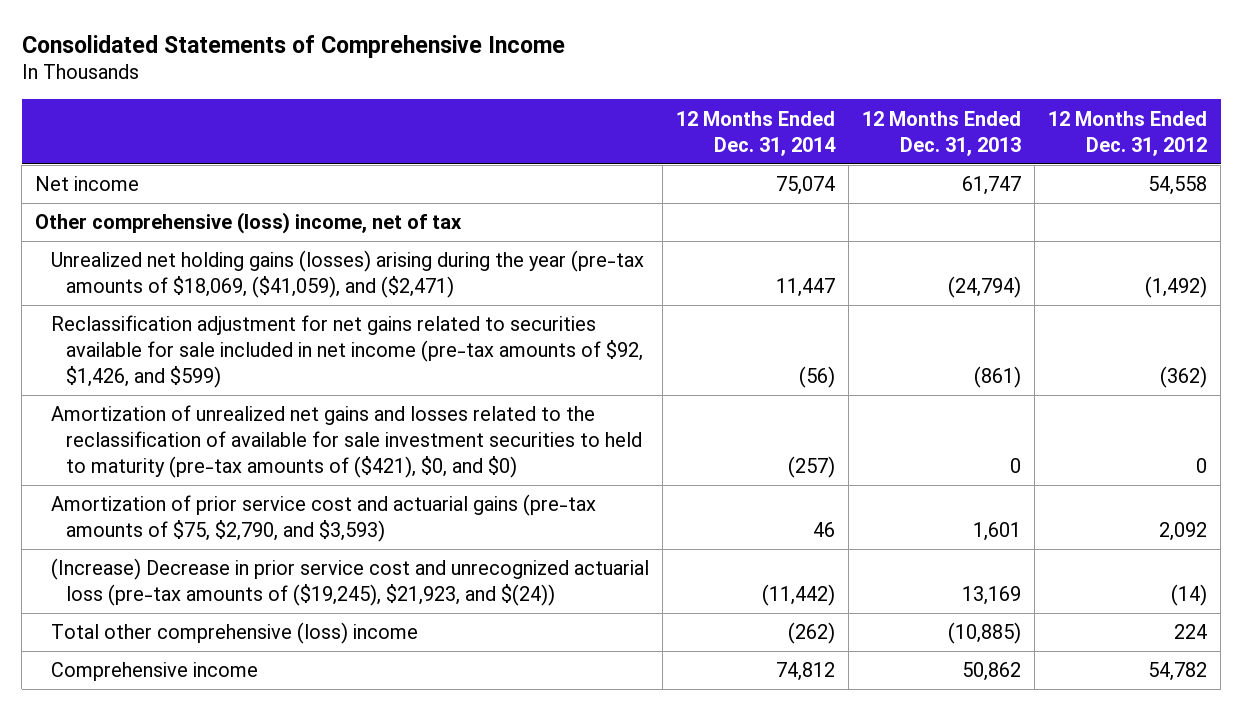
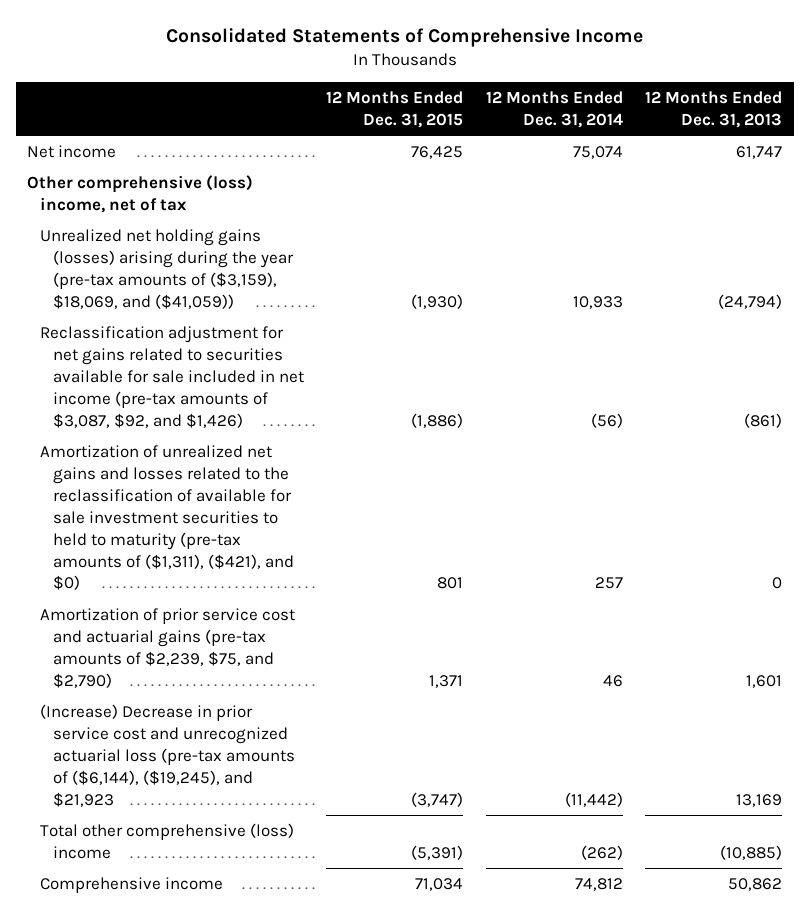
- | 12 Months Ended Dec. 31, 2014 | 12 Months Ended Dec. 31, 2013 | 12 Months Ended Dec. 31, 2012
+ | 12 Months Ended Dec. 31, 2015 | 12 Months Ended Dec. 31, 2014 | 12 Months Ended Dec. 31, 2013
- Unrealized net holding gains (losses) arising during the year (pre-tax amounts of $18,069, ($41,059), and ($2,471) | 11,447 | (24,794) | (1,492)
- Reclassification adjustment for net gains related to securities available for sale included in net income (pre-tax amounts of $92, $1,426, and $599) | (56) | (861) | (362)
- Amortization of unrealized net gains and losses related to the reclassification of available for sale investment securities to held to maturity (pre-tax amounts of ($421), $0, and $0) | (257) | 0 | 0
- Amortization of prior service cost and actuarial gains (pre-tax amounts of $75, $2,790, and $3,593) | 46 | 1,601 | 2,092
- (Increase) Decrease in prior service cost and unrecognized actuarial loss (pre-tax amounts of ($19,245), $21,923, and $(24)) | (11,442) | 13,169 | (14)
+ Unrealized net holding gains (losses) arising during the year (pre-tax amounts of ($3,159), $18,069, and ($41,059)) | (1,930) | 10,933 | (24,794)
+ Reclassification adjustment for net gains related to securities available for sale included in net income (pre-tax amounts of $3,087, $92, and $1,426) | (1,886) | (56) | (861)
+ Amortization of unrealized net gains and losses related to the reclassification of available for sale investment securities to held to maturity (pre-tax amounts of ($1,311), ($421), and $0) | 801 | 257 | 0
+ Amortization of prior service cost and actuarial gains (pre-tax amounts of $2,239, $75, and $2,790) | 1,371 | 46 | 1,601
+ (Increase) Decrease in prior service cost and unrecognized actuarial loss (pre-tax amounts of ($6,144), ($19,245), and $21,923 | (3,747) | (11,442) | 13,169

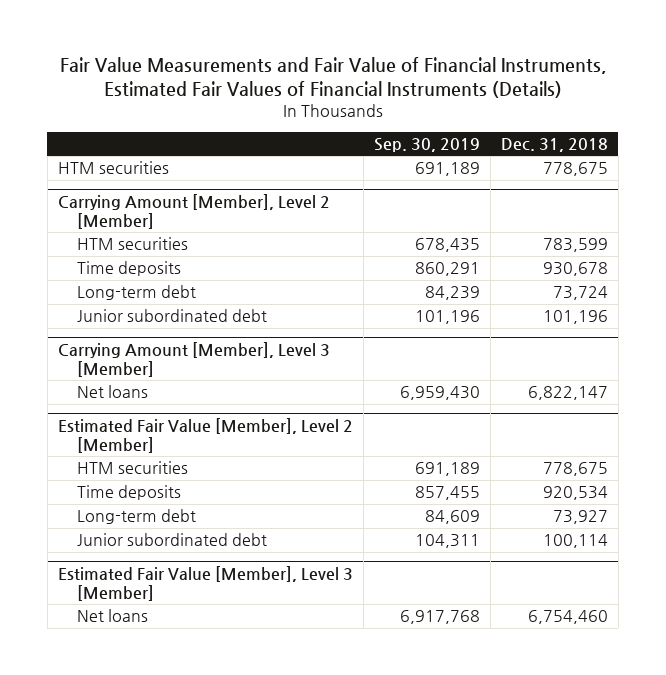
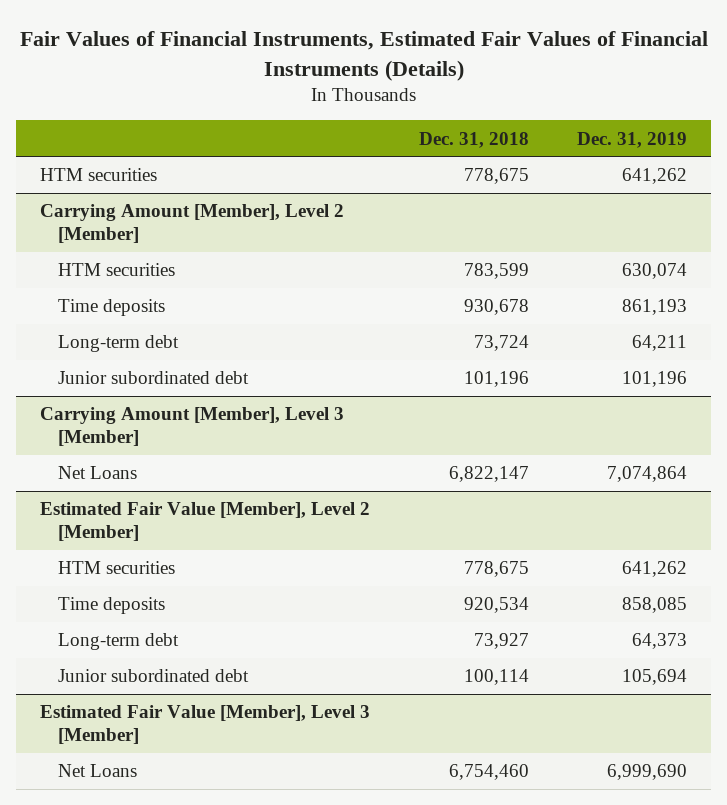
- Fair Value Measurements and Fair Value of Financial Instruments, Estimated Fair Values of Financial Instruments (Details)
+ Fair Values of Financial Instruments, Estimated Fair Values of Financial Instruments (Details)
- | Sep. 30, 2019 | Dec. 31, 2018
+ | Dec. 31, 2018 | Dec. 31, 2019
@ Carrying Amount [Member], Level 3 [Member]
- Net loans | 6,959,430 | 6,822,147
+ Net Loans | 6,822,147 | 7,074,864
@ Estimated Fair Value [Member], Level 3 [Member]
- Net loans | 6,917,768 | 6,754,460
+ Net Loans | 6,754,460 | 6,999,690

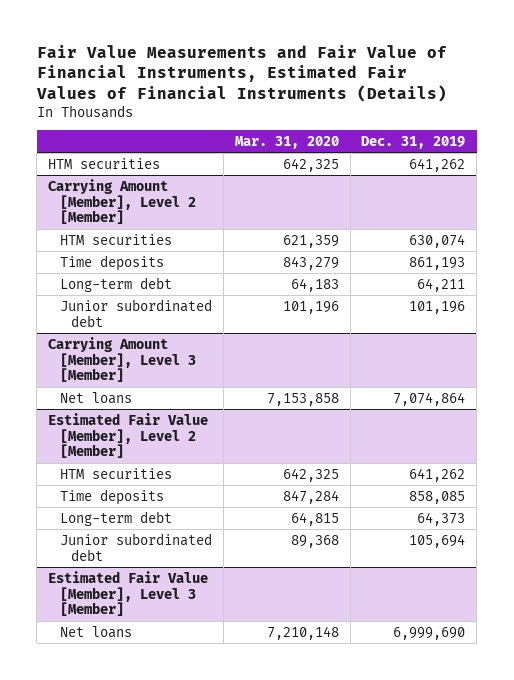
- Fair Values of Financial Instruments, Estimated Fair Values of Financial Instruments (Details)
+ Fair Value Measurements and Fair Value of Financial Instruments, Estimated Fair Values of Financial Instruments (Details)
- | Dec. 31, 2018 | Dec. 31, 2019
+ | Mar. 31, 2020 | Dec. 31, 2019
@ Carrying Amount [Member], Level 3 [Member]
- Net Loans | 6,822,147 | 7,074,864
+ Net loans | 7,153,858 | 7,074,864
@ Estimated Fair Value [Member], Level 3 [Member]
- Net Loans | 6,754,460 | 6,999,690
+ Net loans | 7,210,148 | 6,999,690

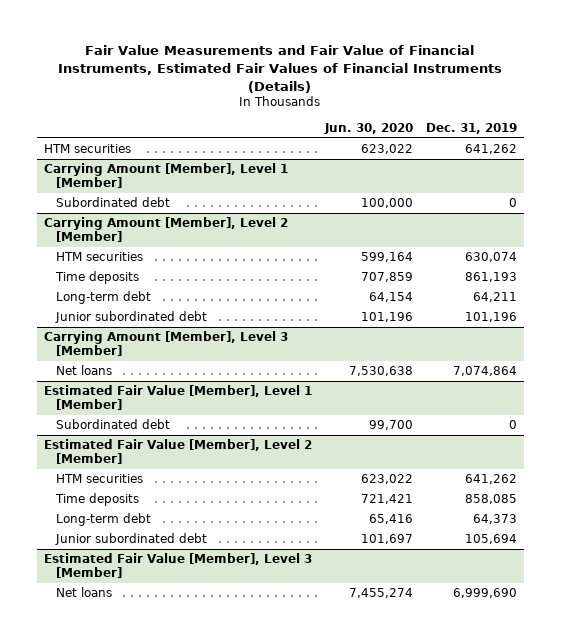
- | Mar. 31, 2020 | Dec. 31, 2019
+ | Jun. 30, 2020 | Dec. 31, 2019
+ Carrying Amount [Member], Level 1 [Member]
+ Subordinated debt | 100,000 | 0
+ Estimated Fair Value [Member], Level 1 [Member]
+ Subordinated debt | 99,700 | 0

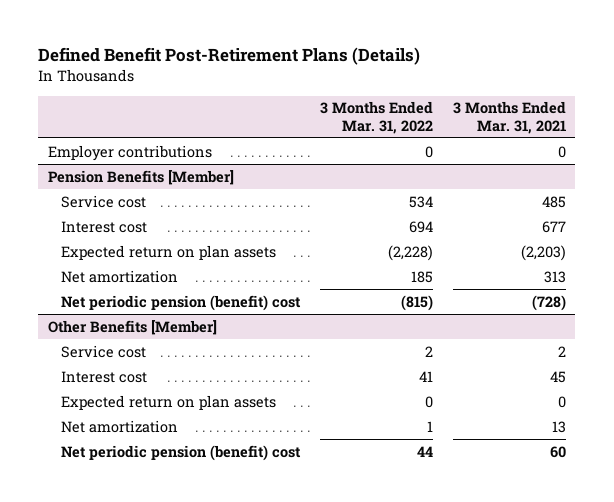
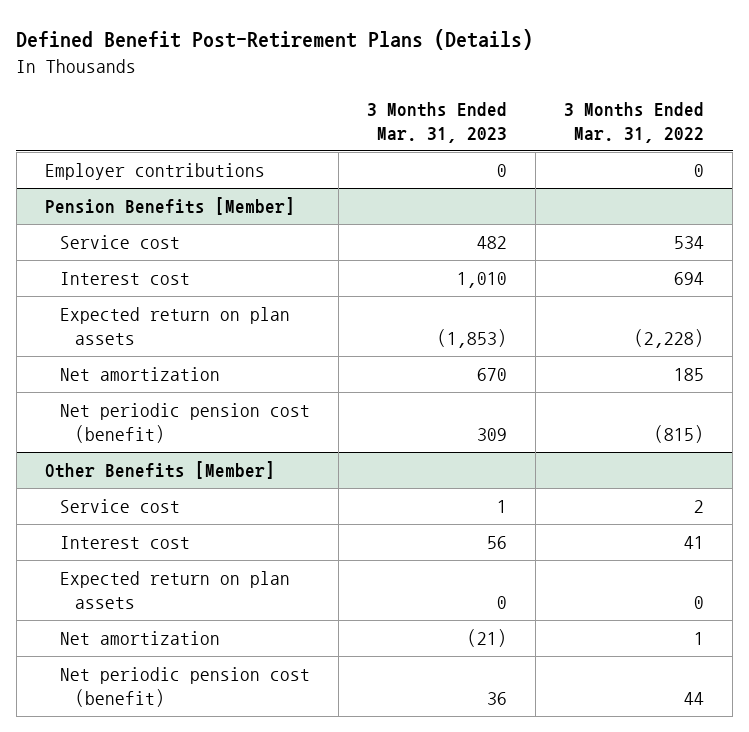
- | 3 Months Ended Mar. 31, 2022 | 3 Months Ended Mar. 31, 2021
+ | 3 Months Ended Mar. 31, 2023 | 3 Months Ended Mar. 31, 2022
@ Pension Benefits [Member]
- Net periodic pension (benefit) cost | (815) | (728)
+ Net periodic pension cost (benefit) | 309 | (815)
@ Other Benefits [Member]
- Net periodic pension (benefit) cost | 44 | 60
+ Net periodic pension cost (benefit) | 36 | 44

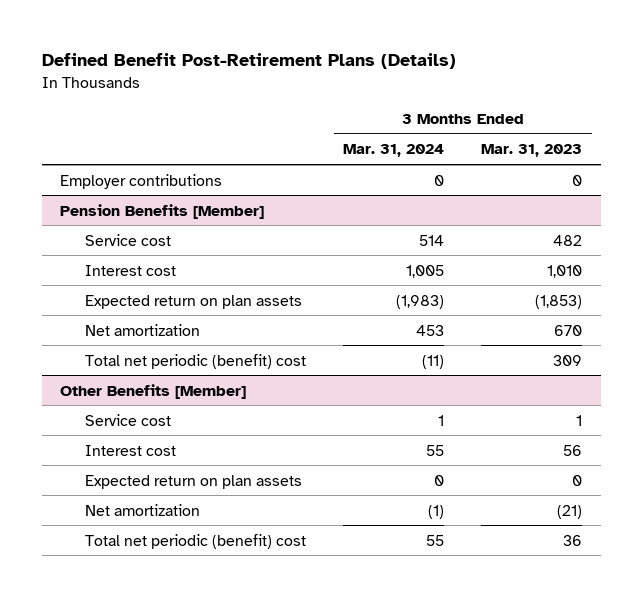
- | 3 Months Ended Mar. 31, 2023 | 3 Months Ended Mar. 31, 2022
+ | 3 Months Ended Mar. 31, 2024 | 3 Months Ended Mar. 31, 2023
@ Pension Benefits [Member]
- Net periodic pension cost (benefit) | 309 | (815)
+ Total net periodic (benefit) cost | (11) | 309
@ Other Benefits [Member]
- Net periodic pension cost (benefit) | 36 | 44
+ Total net periodic (benefit) cost | 55 | 36

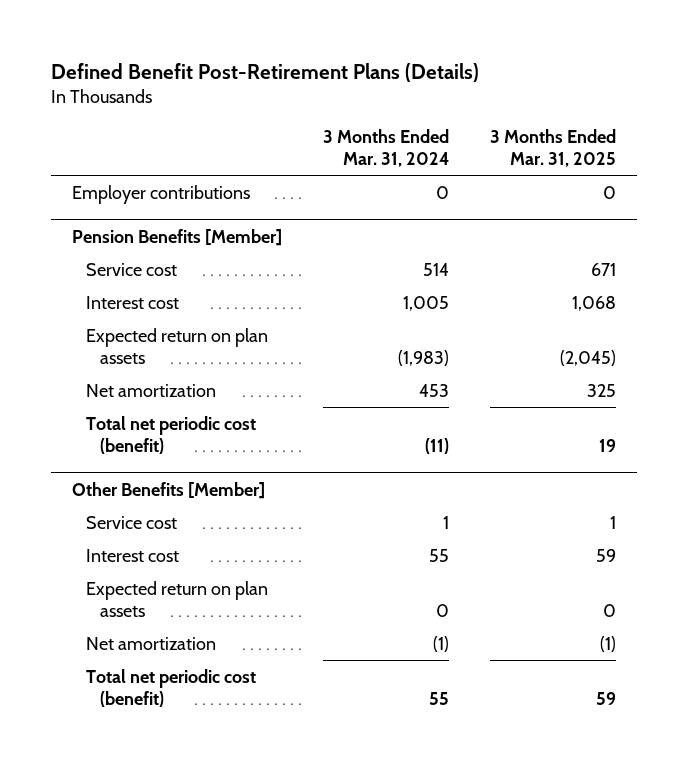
- | 3 Months Ended Mar. 31, 2024 | 3 Months Ended Mar. 31, 2023
+ | 3 Months Ended Mar. 31, 2024 | 3 Months Ended Mar. 31, 2025
@ Pension Benefits [Member]
- Total net periodic (benefit) cost | (11) | 309
+ Total net periodic cost (benefit) | (11) | 19
@ Other Benefits [Member]
- Total net periodic (benefit) cost | 55 | 36
+ Total net periodic cost (benefit) | 55 | 59

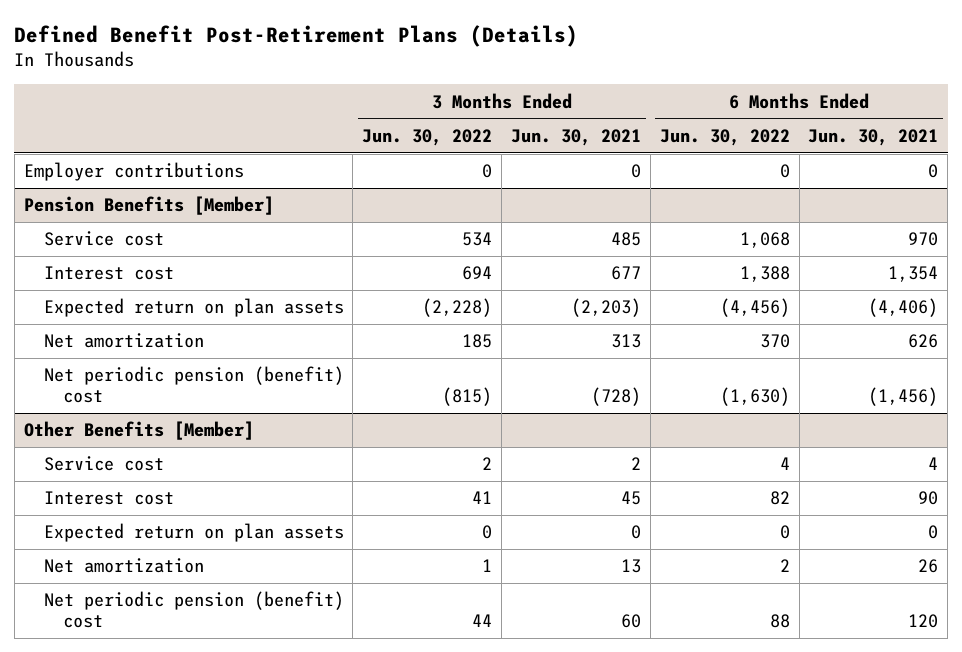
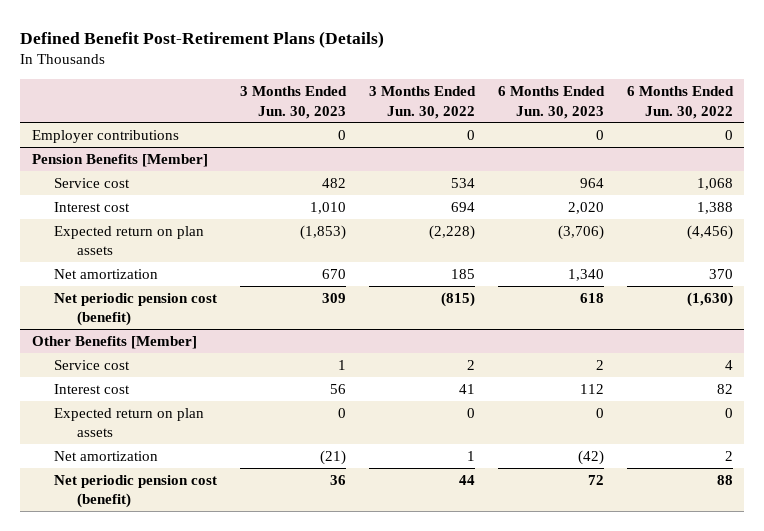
- | 3 Months Ended Jun. 30, 2022 | 3 Months Ended Jun. 30, 2021 | 6 Months Ended Jun. 30, 2022 | 6 Months Ended Jun. 30, 2021
+ | 3 Months Ended Jun. 30, 2023 | 3 Months Ended Jun. 30, 2022 | 6 Months Ended Jun. 30, 2023 | 6 Months Ended Jun. 30, 2022
@ Pension Benefits [Member]
- Net periodic pension (benefit) cost | (815) | (728) | (1,630) | (1,456)
+ Net periodic pension cost (benefit) | 309 | (815) | 618 | (1,630)
@ Other Benefits [Member]
- Net periodic pension (benefit) cost | 44 | 60 | 88 | 120
+ Net periodic pension cost (benefit) | 36 | 44 | 72 | 88

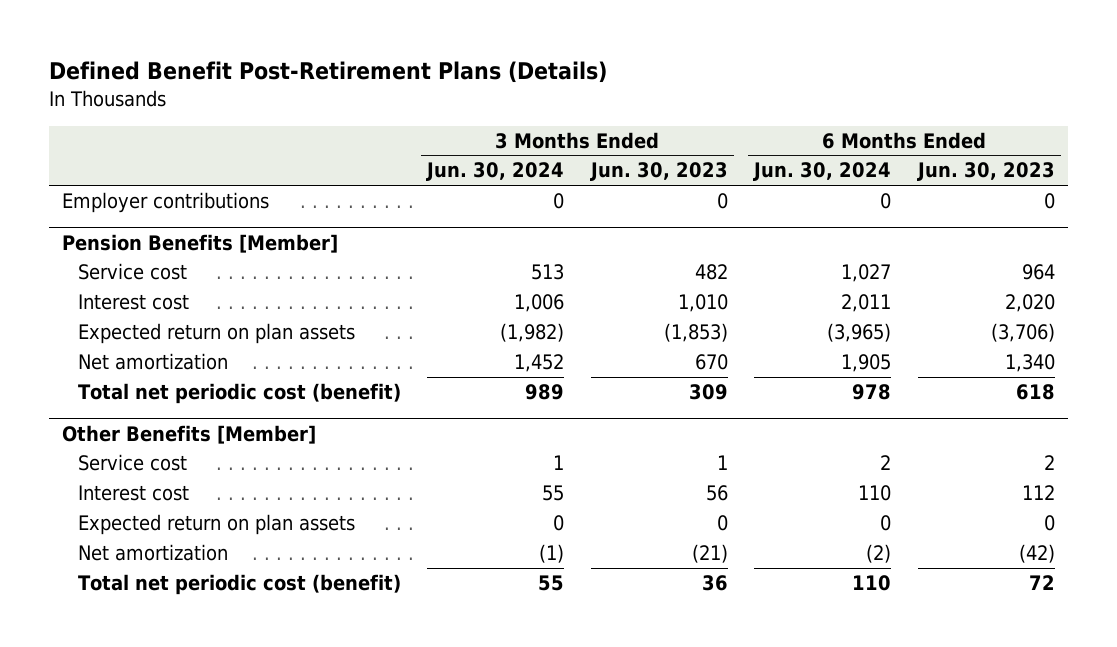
- | 3 Months Ended Jun. 30, 2023 | 3 Months Ended Jun. 30, 2022 | 6 Months Ended Jun. 30, 2023 | 6 Months Ended Jun. 30, 2022
+ | 3 Months Ended Jun. 30, 2024 | 3 Months Ended Jun. 30, 2023 | 6 Months Ended Jun. 30, 2024 | 6 Months Ended Jun. 30, 2023
@ Pension Benefits [Member]
- Net periodic pension cost (benefit) | 309 | (815) | 618 | (1,630)
+ Total net periodic cost (benefit) | 989 | 309 | 978 | 618
@ Other Benefits [Member]
- Net periodic pension cost (benefit) | 36 | 44 | 72 | 88
+ Total net periodic cost (benefit) | 55 | 36 | 110 | 72

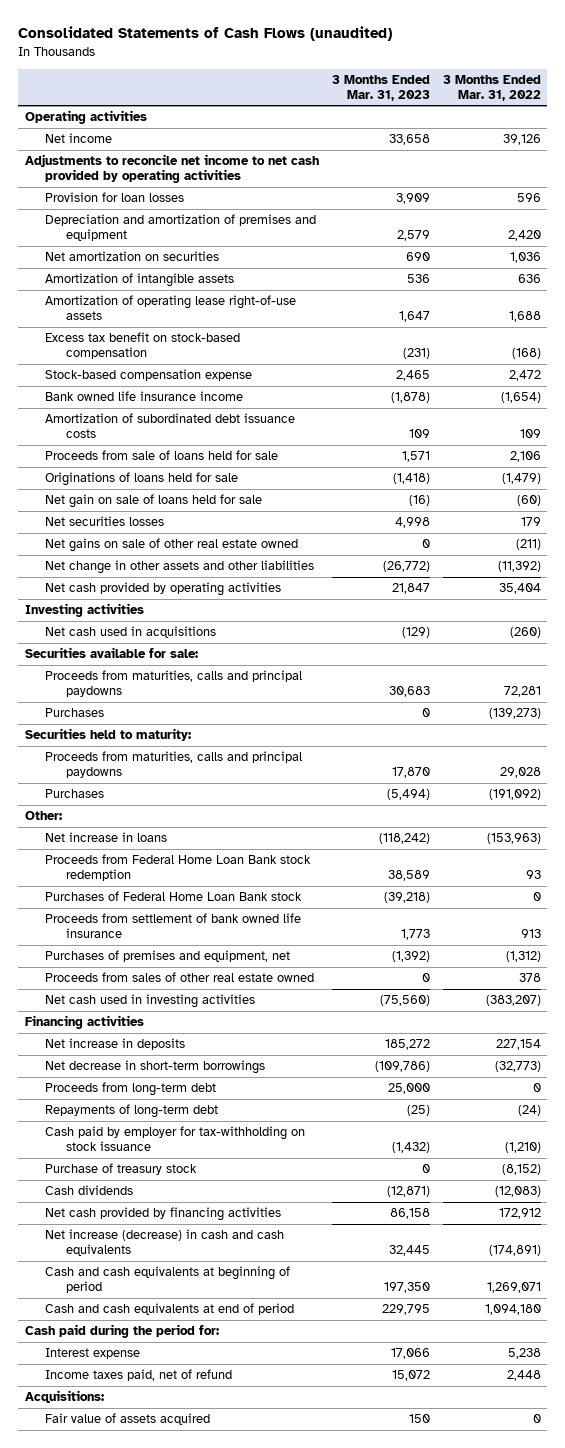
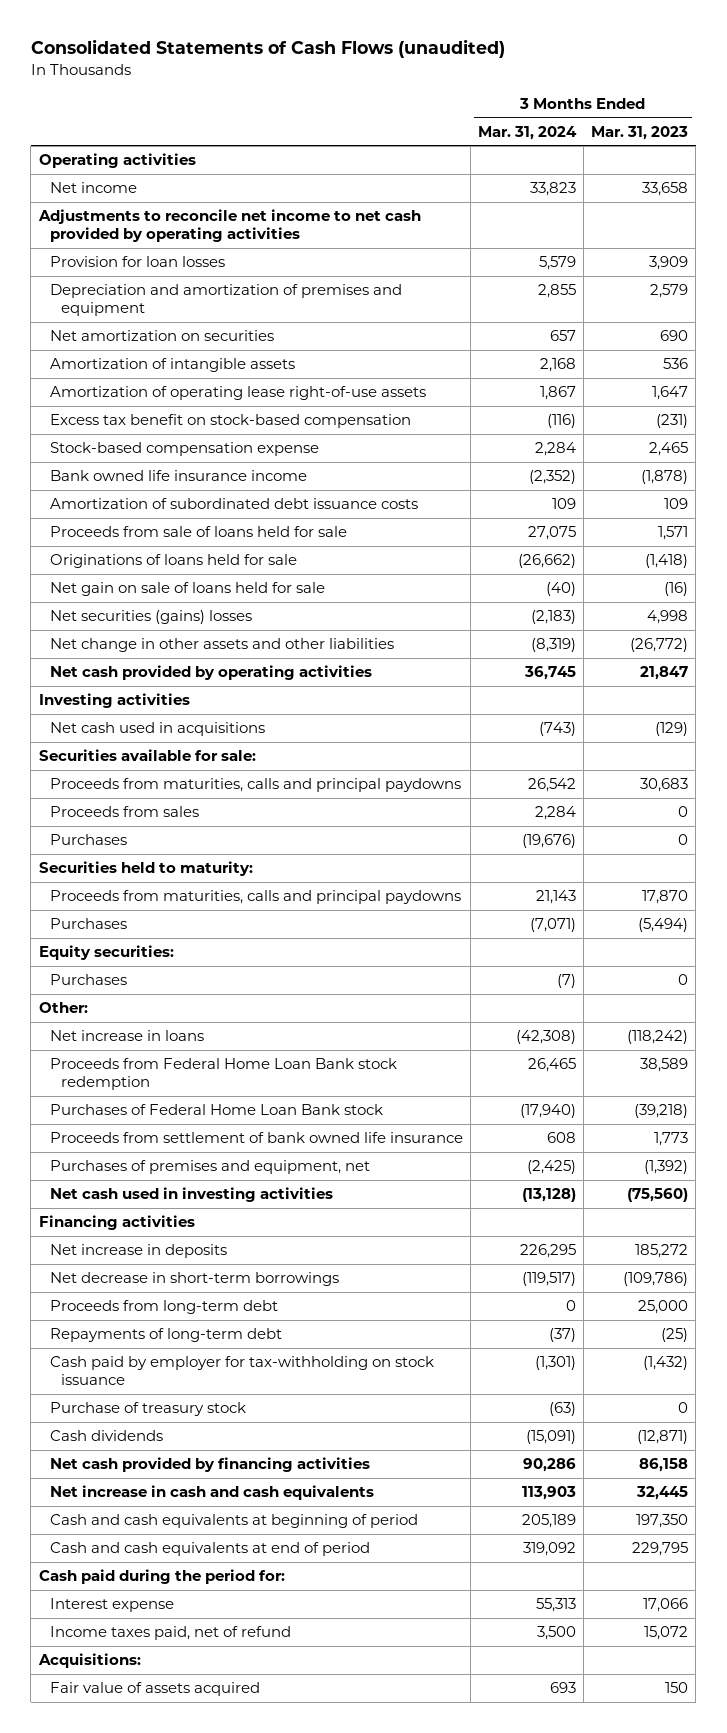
- | 3 Months Ended Mar. 31, 2023 | 3 Months Ended Mar. 31, 2022
+ | 3 Months Ended Mar. 31, 2024 | 3 Months Ended Mar. 31, 2023
- Net securities losses | 4,998 | 179
- Net gains on sale of other real estate owned | 0 | (211)
+ Net securities (gains) losses | (2,183) | 4,998
+ Proceeds from sales | 2,284 | 0
+ Equity securities:
+ Purchases | (7) | 0
- Proceeds from sales of other real estate owned | 0 | 378
- Net increase (decrease) in cash and cash equivalents | 32,445 | (174,891)
+ Net increase in cash and cash equivalents | 113,903 | 32,445

